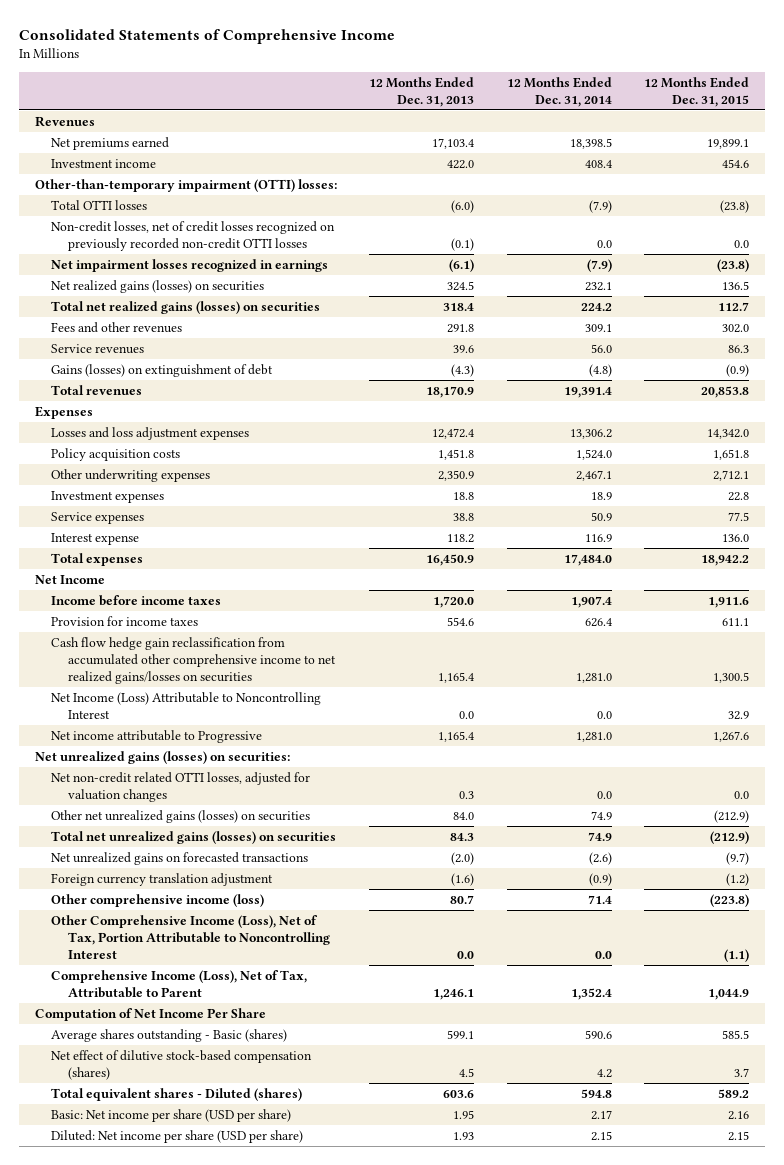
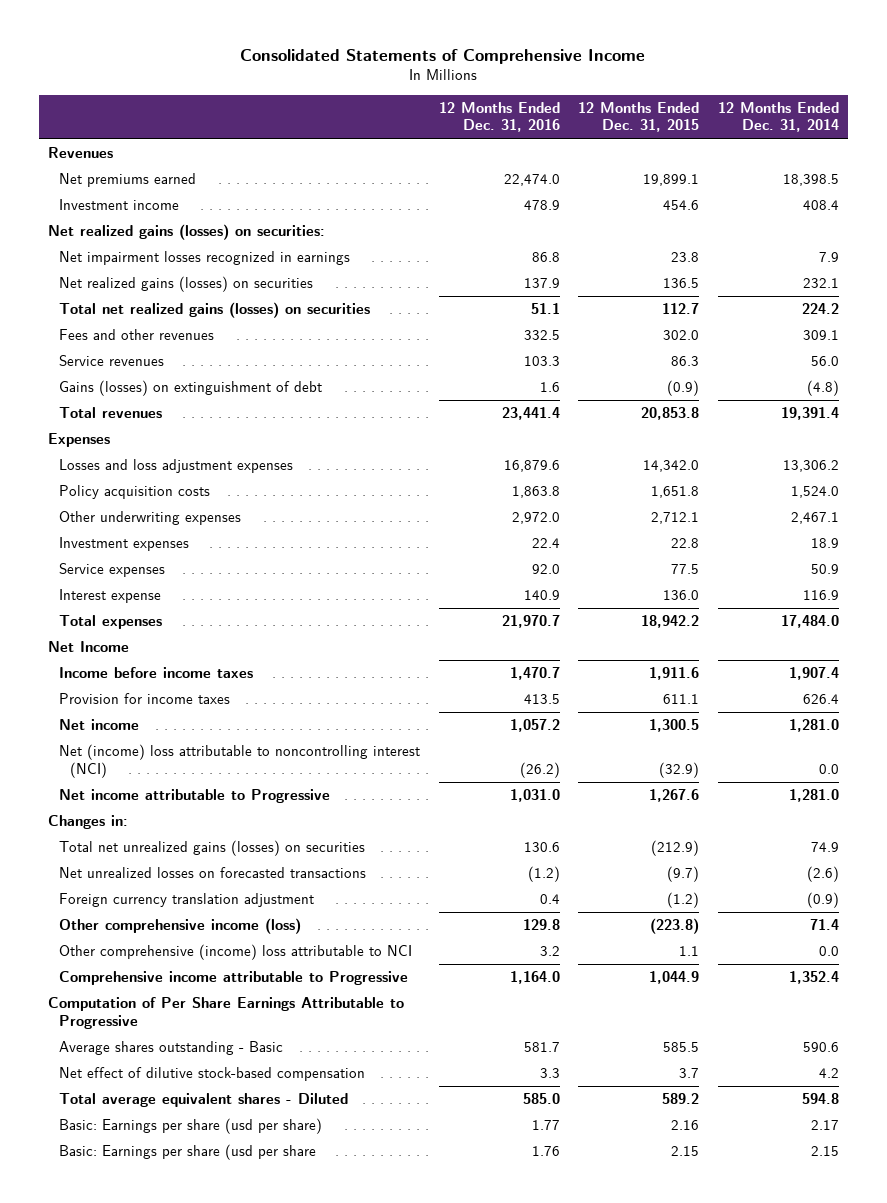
- | 12 Months Ended Dec. 31, 2013 | 12 Months Ended Dec. 31, 2014 | 12 Months Ended Dec. 31, 2015
+ | 12 Months Ended Dec. 31, 2016 | 12 Months Ended Dec. 31, 2015 | 12 Months Ended Dec. 31, 2014
- Other-than-temporary impairment (OTTI) losses:
- Total OTTI losses | (6.0) | (7.9) | (23.8)
- Non-credit losses, net of credit losses recognized on previously recorded non-credit OTTI losses | (0.1) | 0.0 | 0.0
- Net impairment losses recognized in earnings | (6.1) | (7.9) | (23.8)
+ Net realized gains (losses) on securities:
+ Net impairment losses recognized in earnings | 86.8 | 23.8 | 7.9
- Cash flow hedge gain reclassification from accumulated other comprehensive income to net realized gains/losses on securities | 1,165.4 | 1,281.0 | 1,300.5
- Net Income (Loss) Attributable to Noncontrolling Interest | 0.0 | 0.0 | 32.9
+ Net income | 1,057.2 | 1,300.5 | 1,281.0
+ Net (income) loss attributable to noncontrolling interest (NCI) | (26.2) | (32.9) | 0.0
- Net unrealized gains (losses) on securities:
- Net non-credit related OTTI losses, adjusted for valuation changes | 0.3 | 0.0 | 0.0
- Other net unrealized gains (losses) on securities | 84.0 | 74.9 | (212.9)
+ Changes in:
- Net unrealized gains on forecasted transactions | (2.0) | (2.6) | (9.7)
+ Net unrealized losses on forecasted transactions | (1.2) | (9.7) | (2.6)
- Other Comprehensive Income (Loss), Net of Tax, Portion Attributable to Noncontrolling Interest | 0.0 | 0.0 | (1.1)
- Comprehensive Income (Loss), Net of Tax, Attributable to Parent | 1,246.1 | 1,352.4 | 1,044.9
- Computation of Net Income Per Share
- Average shares outstanding - Basic (shares) | 599.1 | 590.6 | 585.5
- Net effect of dilutive stock-based compensation (shares) | 4.5 | 4.2 | 3.7
- Total equivalent shares - Diluted (shares) | 603.6 | 594.8 | 589.2
- Basic: Net income per share (USD per share) | 1.95 | 2.17 | 2.16
- Diluted: Net income per share (USD per share) | 1.93 | 2.15 | 2.15
+ Other comprehensive (income) loss attributable to NCI | 3.2 | 1.1 | 0.0
+ Comprehensive income attributable to Progressive | 1,164.0 | 1,044.9 | 1,352.4
+ Computation of Per Share Earnings Attributable to Progressive
+ Average shares outstanding - Basic | 581.7 | 585.5 | 590.6
+ Net effect of dilutive stock-based compensation | 3.3 | 3.7 | 4.2
+ Total average equivalent shares - Diluted | 585.0 | 589.2 | 594.8
+ Basic: Earnings per share (usd per share) | 1.77 | 2.16 | 2.17
+ Basic: Earnings per share (usd per share | 1.76 | 2.15 | 2.15

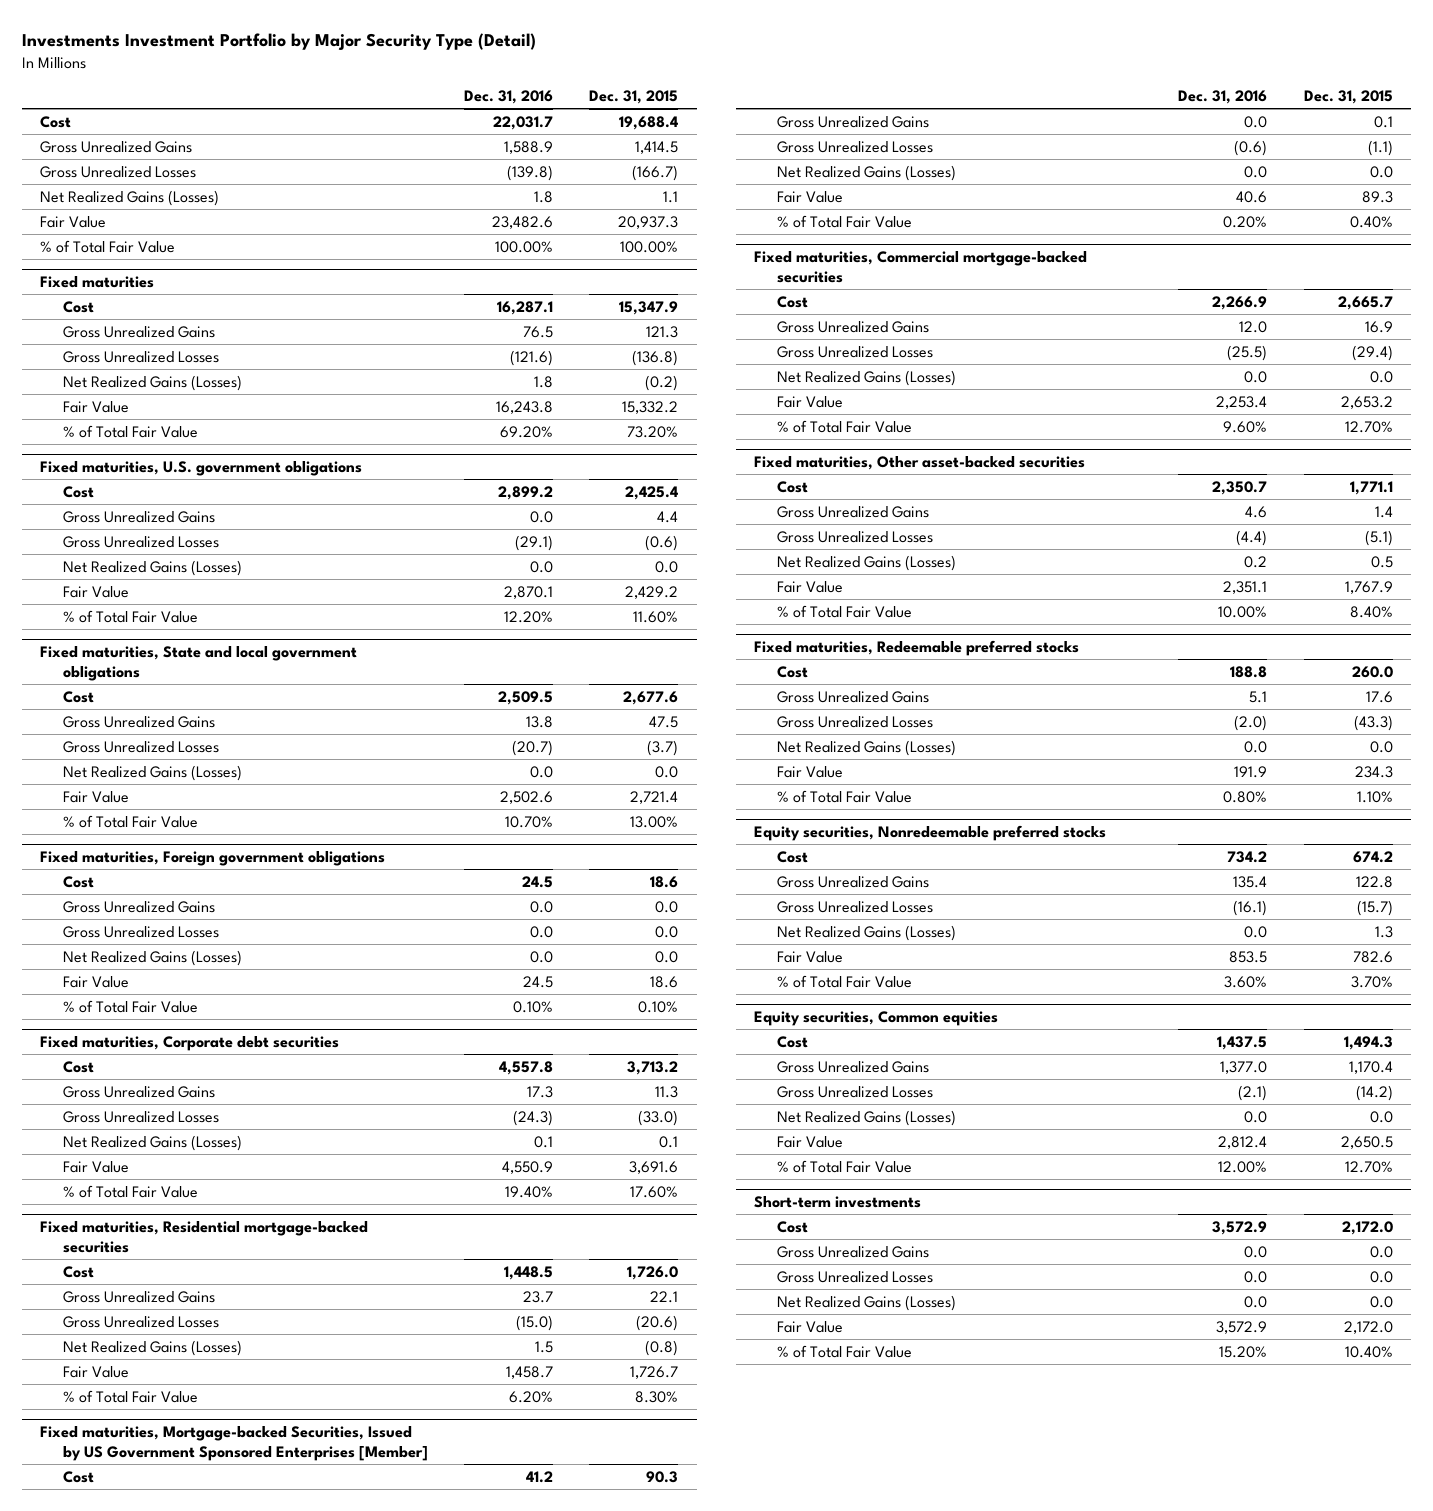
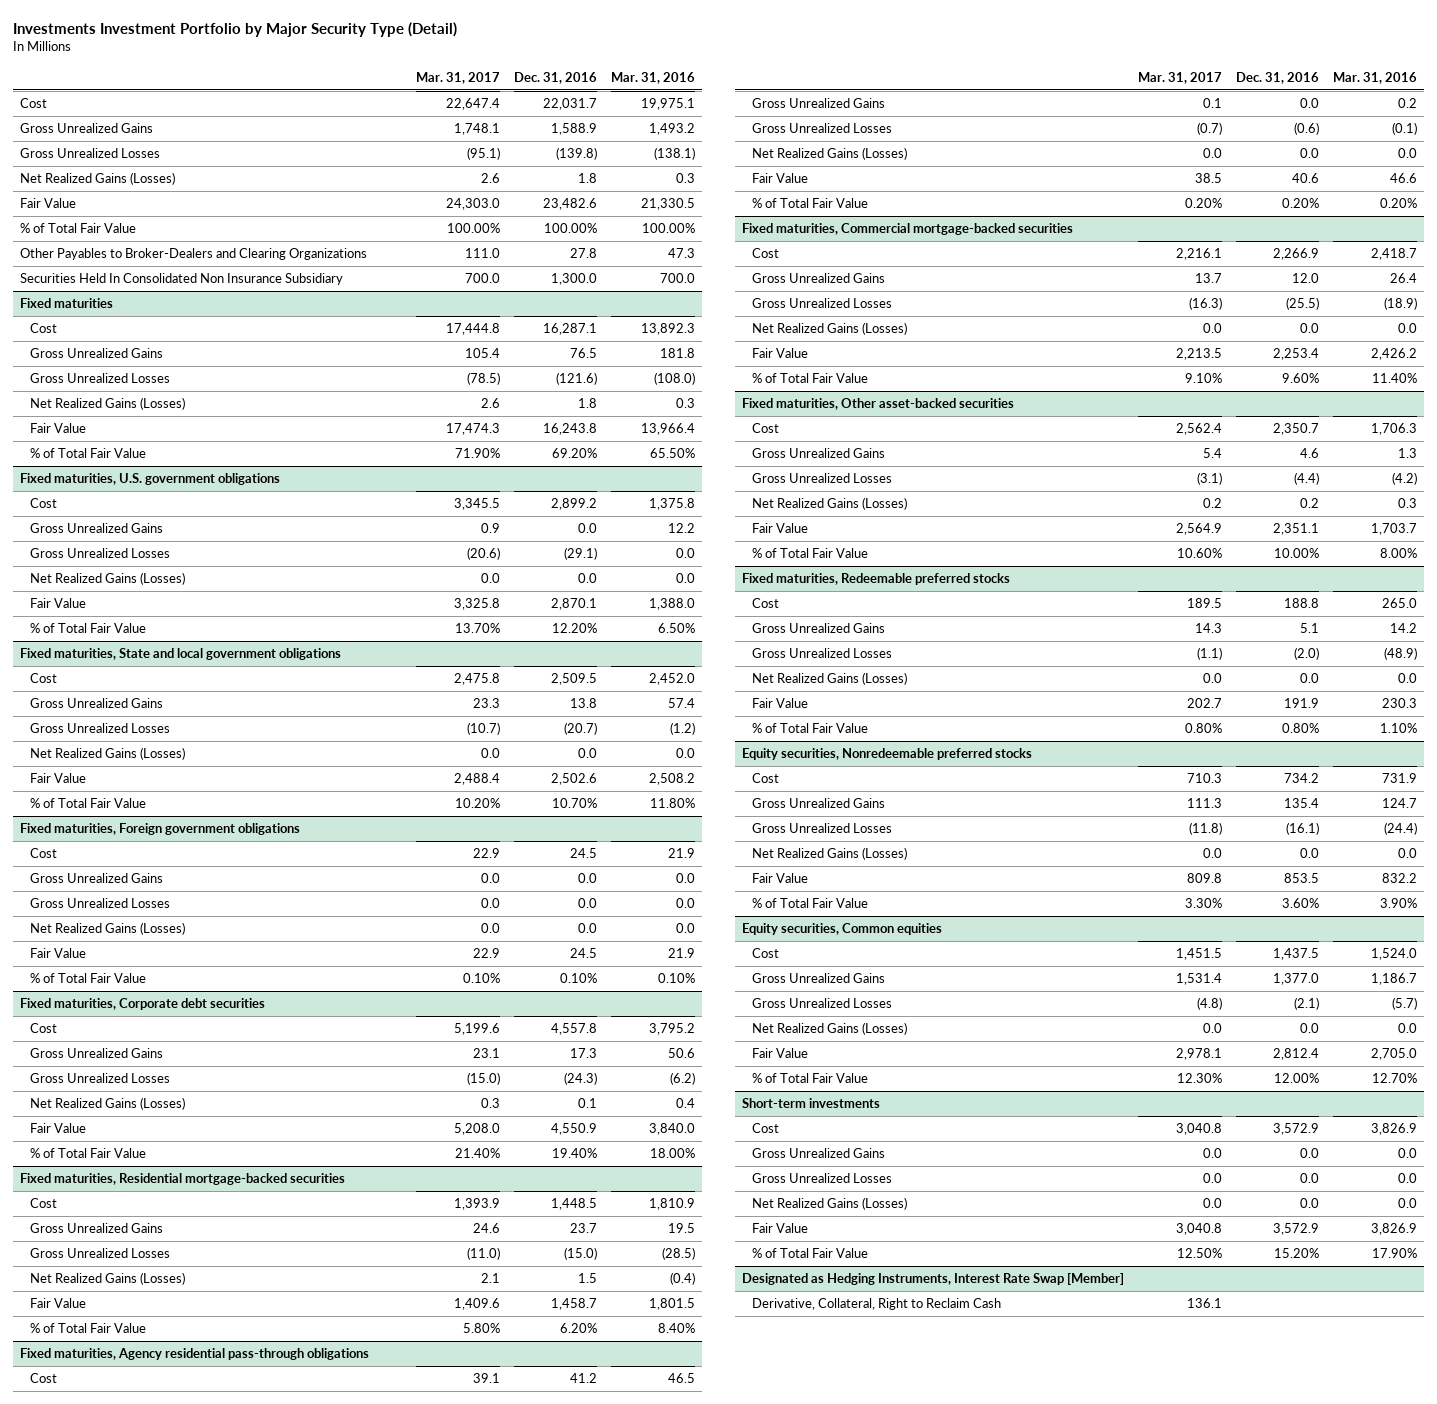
- | Dec. 31, 2016 | Dec. 31, 2015
+ | Mar. 31, 2017 | Dec. 31, 2016 | Mar. 31, 2016
+ Other Payables to Broker-Dealers and Clearing Organizations | 111.0 | 27.8 | 47.3
+ Securities Held In Consolidated Non Insurance Subsidiary | 700.0 | 1,300.0 | 700.0
- Fixed maturities, Mortgage-backed Securities, Issued by US Government Sponsored Enterprises [Member]
+ Fixed maturities, Agency residential pass-through obligations
+ Designated as Hedging Instruments, Interest Rate Swap [Member]
+ Derivative, Collateral, Right to Reclaim Cash | 136.1 | |

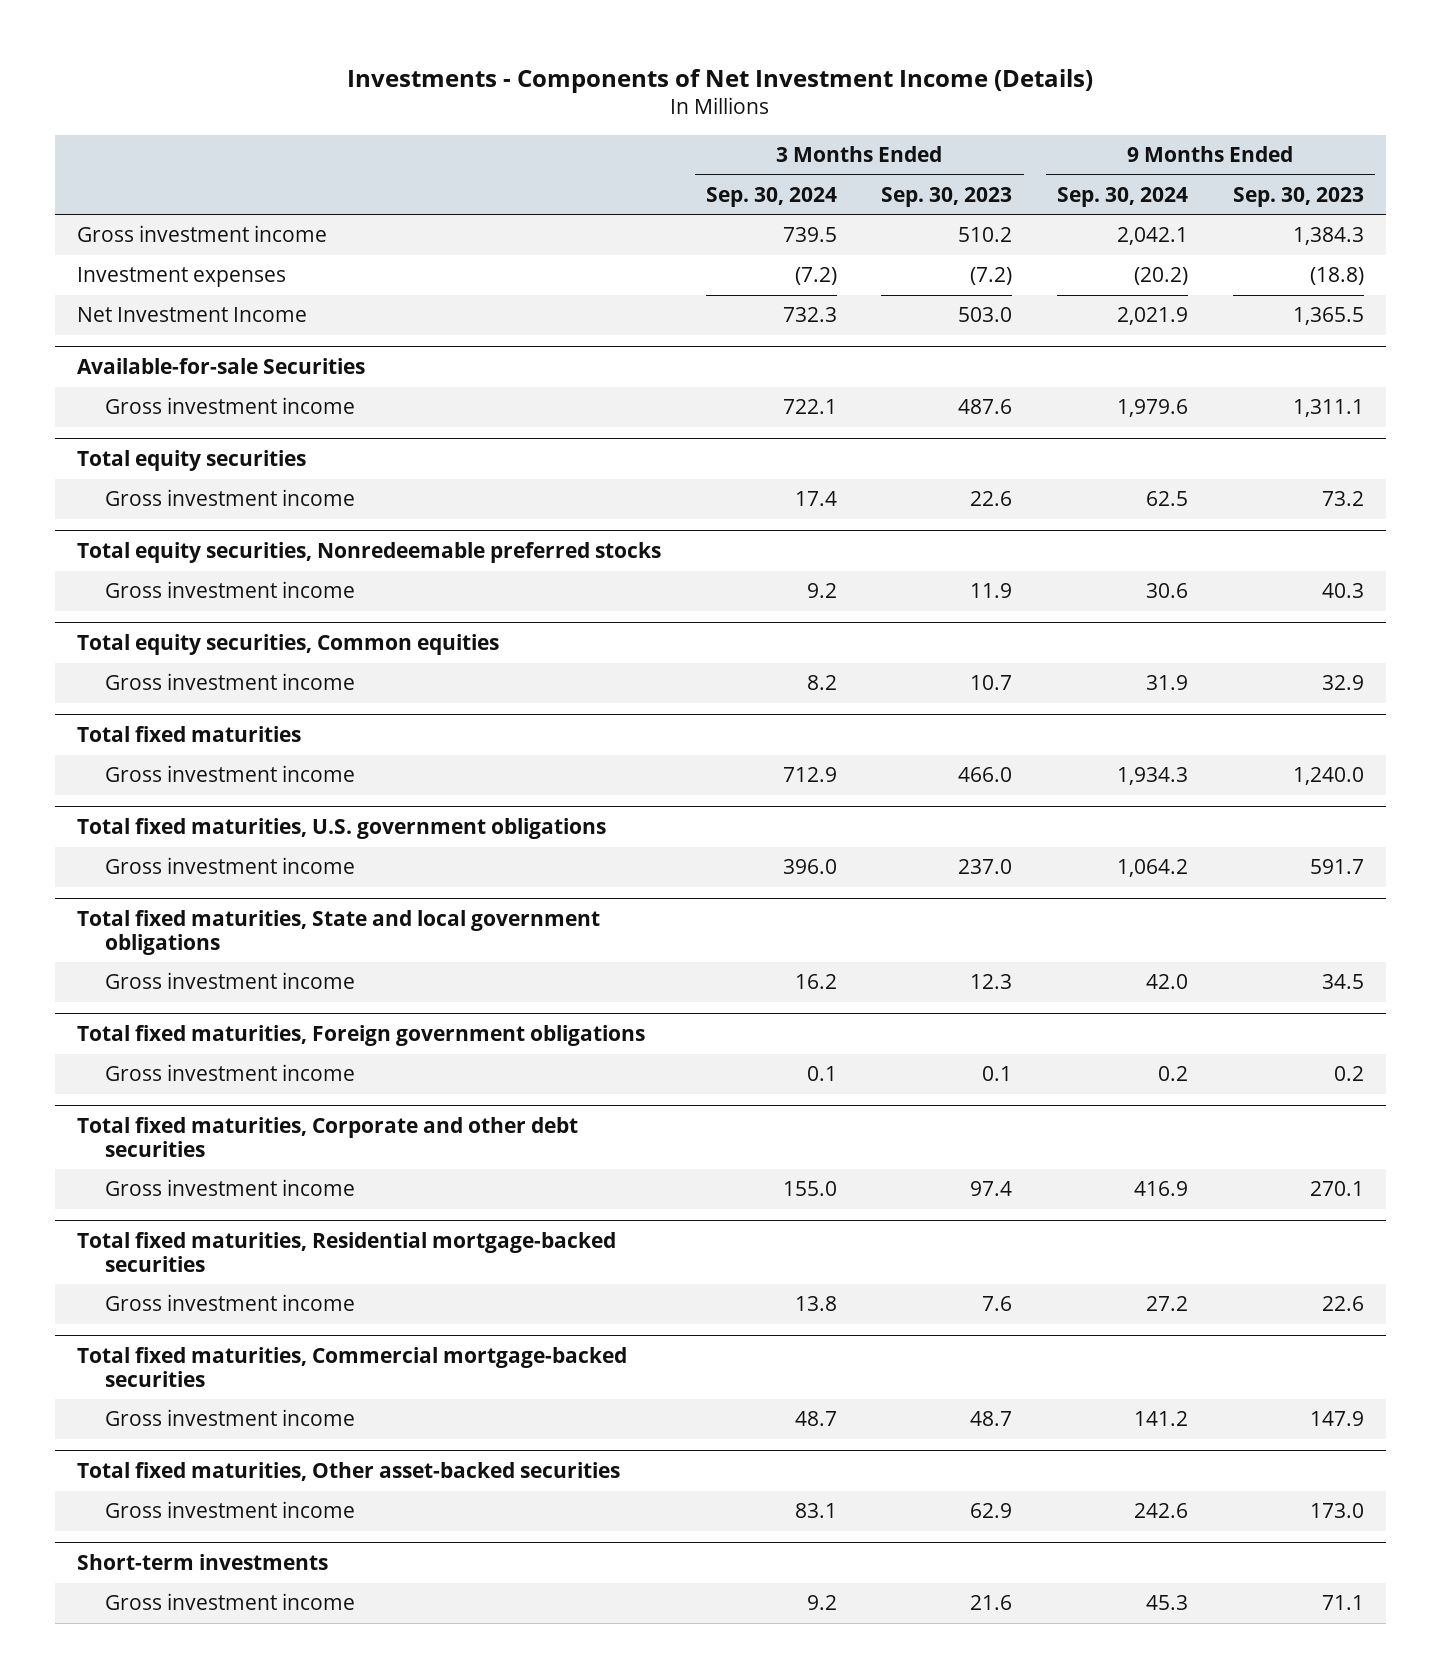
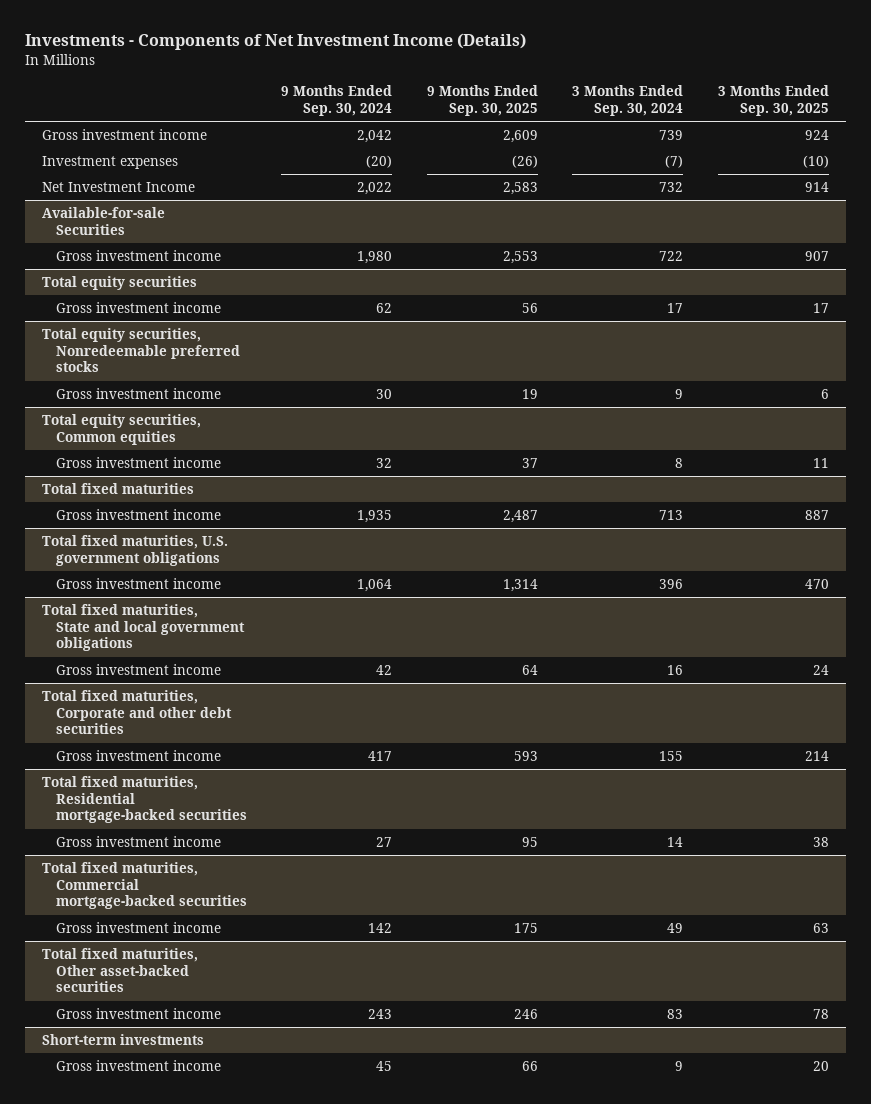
- | 3 Months Ended Sep. 30, 2024 | 3 Months Ended Sep. 30, 2023 | 9 Months Ended Sep. 30, 2024 | 9 Months Ended Sep. 30, 2023
+ | 9 Months Ended Sep. 30, 2024 | 9 Months Ended Sep. 30, 2025 | 3 Months Ended Sep. 30, 2024 | 3 Months Ended Sep. 30, 2025
- Gross investment income | 739.5 | 510.2 | 2,042.1 | 1,384.3
- Investment expenses | (7.2) | (7.2) | (20.2) | (18.8)
- Net Investment Income | 732.3 | 503.0 | 2,021.9 | 1,365.5
+ Gross investment income | 2,042 | 2,609 | 739 | 924
+ Investment expenses | (20) | (26) | (7) | (10)
+ Net Investment Income | 2,022 | 2,583 | 732 | 914
@ Available-for-sale Securities
- Gross investment income | 722.1 | 487.6 | 1,979.6 | 1,311.1
+ Gross investment income | 1,980 | 2,553 | 722 | 907
@ Total equity securities
- Gross investment income | 17.4 | 22.6 | 62.5 | 73.2
+ Gross investment income | 62 | 56 | 17 | 17
@ Total equity securities, Nonredeemable preferred stocks
- Gross investment income | 9.2 | 11.9 | 30.6 | 40.3
+ Gross investment income | 30 | 19 | 9 | 6
@ Total equity securities, Common equities
- Gross investment income | 8.2 | 10.7 | 31.9 | 32.9
+ Gross investment income | 32 | 37 | 8 | 11
@ Total fixed maturities
- Gross investment income | 712.9 | 466.0 | 1,934.3 | 1,240.0
+ Gross investment income | 1,935 | 2,487 | 713 | 887
@ Total fixed maturities, U.S. government obligations
- Gross investment income | 396.0 | 237.0 | 1,064.2 | 591.7
+ Gross investment income | 1,064 | 1,314 | 396 | 470
@ Total fixed maturities, State and local government obligations
- Gross investment income | 16.2 | 12.3 | 42.0 | 34.5
- Total fixed maturities, Foreign government obligations
- Gross investment income | 0.1 | 0.1 | 0.2 | 0.2
@ Total fixed maturities, State and local government obligations
+ Gross investment income | 42 | 64 | 16 | 24
@ Total fixed maturities, Corporate and other debt securities
- Gross investment income | 155.0 | 97.4 | 416.9 | 270.1
+ Gross investment income | 417 | 593 | 155 | 214
@ Total fixed maturities, Residential mortgage-backed securities
- Gross investment income | 13.8 | 7.6 | 27.2 | 22.6
+ Gross investment income | 27 | 95 | 14 | 38
@ Total fixed maturities, Commercial mortgage-backed securities
- Gross investment income | 48.7 | 48.7 | 141.2 | 147.9
+ Gross investment income | 142 | 175 | 49 | 63
@ Total fixed maturities, Other asset-backed securities
- Gross investment income | 83.1 | 62.9 | 242.6 | 173.0
+ Gross investment income | 243 | 246 | 83 | 78
@ Short-term investments
- Gross investment income | 9.2 | 21.6 | 45.3 | 71.1
+ Gross investment income | 45 | 66 | 9 | 20

